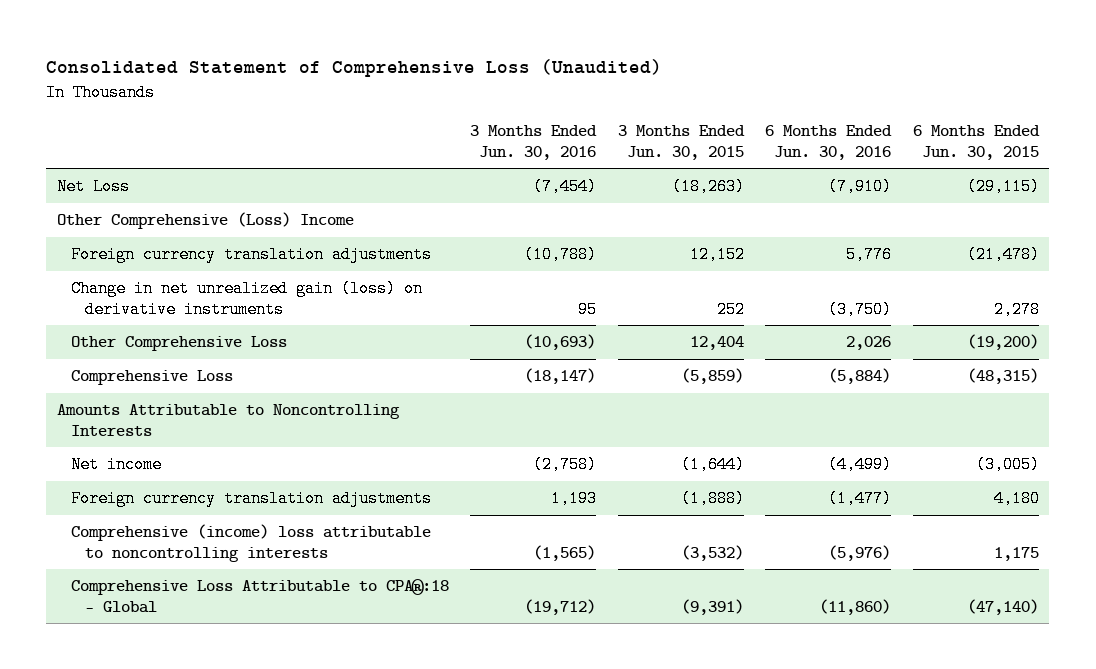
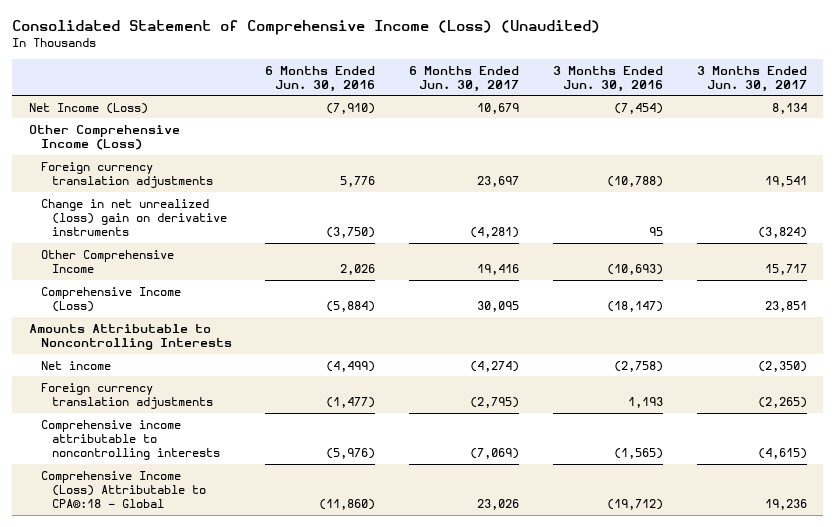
- Consolidated Statement of Comprehensive Loss (Unaudited)
+ Consolidated Statement of Comprehensive Income (Loss) (Unaudited)
- | 3 Months Ended Jun. 30, 2016 | 3 Months Ended Jun. 30, 2015 | 6 Months Ended Jun. 30, 2016 | 6 Months Ended Jun. 30, 2015
+ | 6 Months Ended Jun. 30, 2016 | 6 Months Ended Jun. 30, 2017 | 3 Months Ended Jun. 30, 2016 | 3 Months Ended Jun. 30, 2017
- Net Loss | (7,454) | (18,263) | (7,910) | (29,115)
- Other Comprehensive (Loss) Income
+ Net Income (Loss) | (7,910) | 10,679 | (7,454) | 8,134
+ Other Comprehensive Income (Loss)
- Change in net unrealized gain (loss) on derivative instruments | 95 | 252 | (3,750) | 2,278
- Other Comprehensive Loss | (10,693) | 12,404 | 2,026 | (19,200)
- Comprehensive Loss | (18,147) | (5,859) | (5,884) | (48,315)
+ Change in net unrealized (loss) gain on derivative instruments | (3,750) | (4,281) | 95 | (3,824)
+ Other Comprehensive Income | 2,026 | 19,416 | (10,693) | 15,717
+ Comprehensive Income (Loss) | (5,884) | 30,095 | (18,147) | 23,851
- Comprehensive (income) loss attributable to noncontrolling interests | (1,565) | (3,532) | (5,976) | 1,175
- Comprehensive Loss Attributable to CPA®:18 - Global | (19,712) | (9,391) | (11,860) | (47,140)
+ Comprehensive income attributable to noncontrolling interests | (5,976) | (7,069) | (1,565) | (4,615)
+ Comprehensive Income (Loss) Attributable to CPA®:18 - Global | (11,860) | 23,026 | (19,712) | 19,236

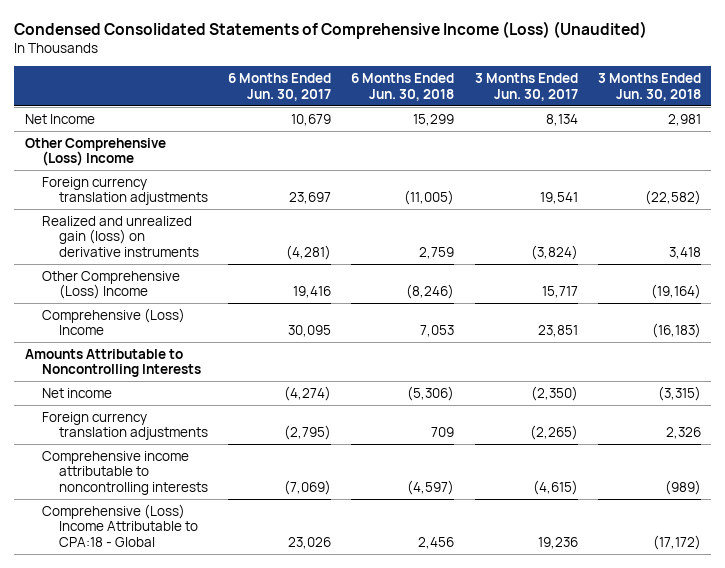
- Consolidated Statement of Comprehensive Income (Loss) (Unaudited)
+ Condensed Consolidated Statements of Comprehensive Income (Loss) (Unaudited)
- | 6 Months Ended Jun. 30, 2016 | 6 Months Ended Jun. 30, 2017 | 3 Months Ended Jun. 30, 2016 | 3 Months Ended Jun. 30, 2017
+ | 6 Months Ended Jun. 30, 2017 | 6 Months Ended Jun. 30, 2018 | 3 Months Ended Jun. 30, 2017 | 3 Months Ended Jun. 30, 2018
- Net Income (Loss) | (7,910) | 10,679 | (7,454) | 8,134
- Other Comprehensive Income (Loss)
+ Net Income | 10,679 | 15,299 | 8,134 | 2,981
+ Other Comprehensive (Loss) Income
- Change in net unrealized (loss) gain on derivative instruments | (3,750) | (4,281) | 95 | (3,824)
- Other Comprehensive Income | 2,026 | 19,416 | (10,693) | 15,717
- Comprehensive Income (Loss) | (5,884) | 30,095 | (18,147) | 23,851
+ Realized and unrealized gain (loss) on derivative instruments | (4,281) | 2,759 | (3,824) | 3,418
+ Other Comprehensive (Loss) Income | 19,416 | (8,246) | 15,717 | (19,164)
+ Comprehensive (Loss) Income | 30,095 | 7,053 | 23,851 | (16,183)
- Comprehensive Income (Loss) Attributable to CPA®:18 - Global | (11,860) | 23,026 | (19,712) | 19,236
+ Comprehensive (Loss) Income Attributable to CPA:18 - Global | 23,026 | 2,456 | 19,236 | (17,172)

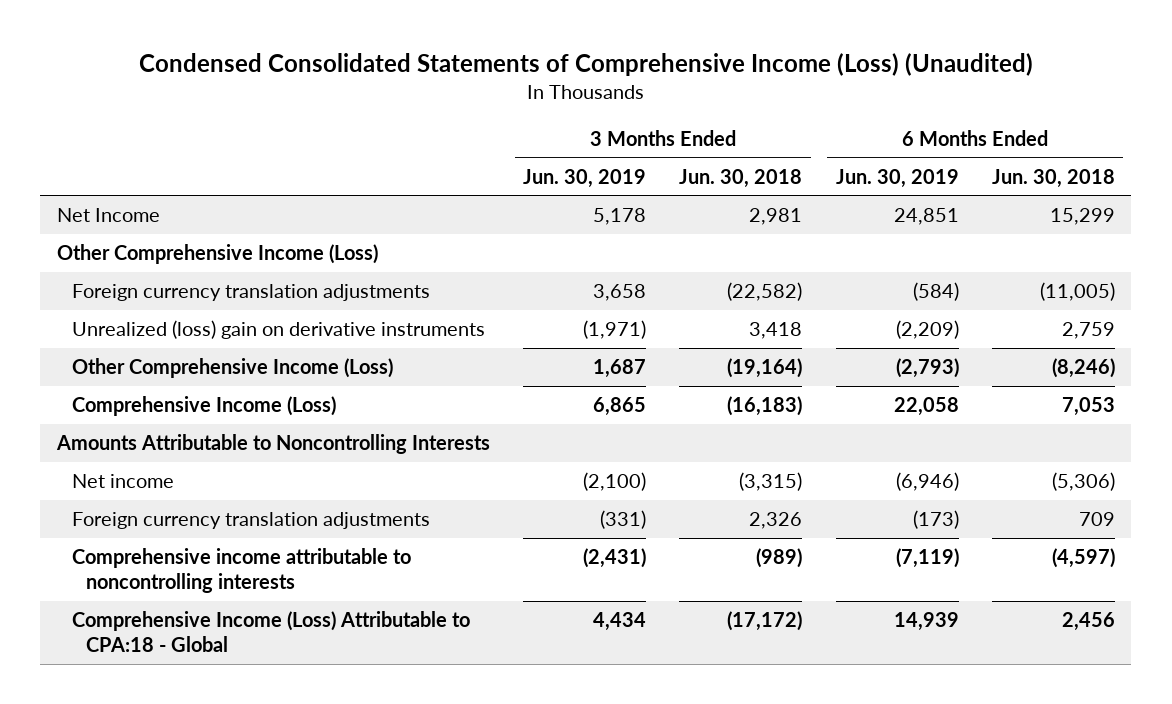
- | 6 Months Ended Jun. 30, 2017 | 6 Months Ended Jun. 30, 2018 | 3 Months Ended Jun. 30, 2017 | 3 Months Ended Jun. 30, 2018
+ | 3 Months Ended Jun. 30, 2019 | 3 Months Ended Jun. 30, 2018 | 6 Months Ended Jun. 30, 2019 | 6 Months Ended Jun. 30, 2018
- Other Comprehensive (Loss) Income
+ Other Comprehensive Income (Loss)
- Realized and unrealized gain (loss) on derivative instruments | (4,281) | 2,759 | (3,824) | 3,418
- Other Comprehensive (Loss) Income | 19,416 | (8,246) | 15,717 | (19,164)
- Comprehensive (Loss) Income | 30,095 | 7,053 | 23,851 | (16,183)
+ Unrealized (loss) gain on derivative instruments | (1,971) | 3,418 | (2,209) | 2,759
+ Other Comprehensive Income (Loss) | 1,687 | (19,164) | (2,793) | (8,246)
+ Comprehensive Income (Loss) | 6,865 | (16,183) | 22,058 | 7,053
- Comprehensive (Loss) Income Attributable to CPA:18 - Global | 23,026 | 2,456 | 19,236 | (17,172)
+ Comprehensive Income (Loss) Attributable to CPA:18 - Global | 4,434 | (17,172) | 14,939 | 2,456

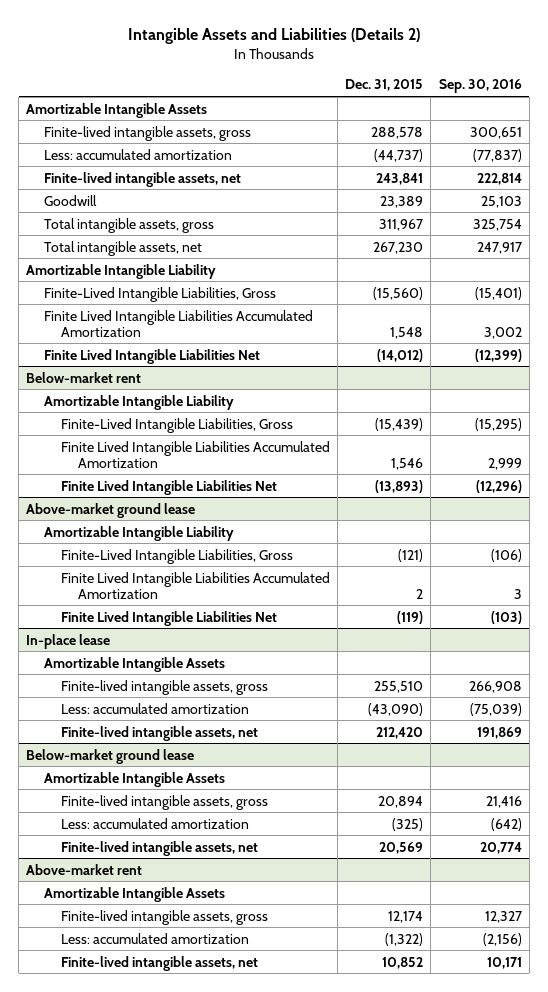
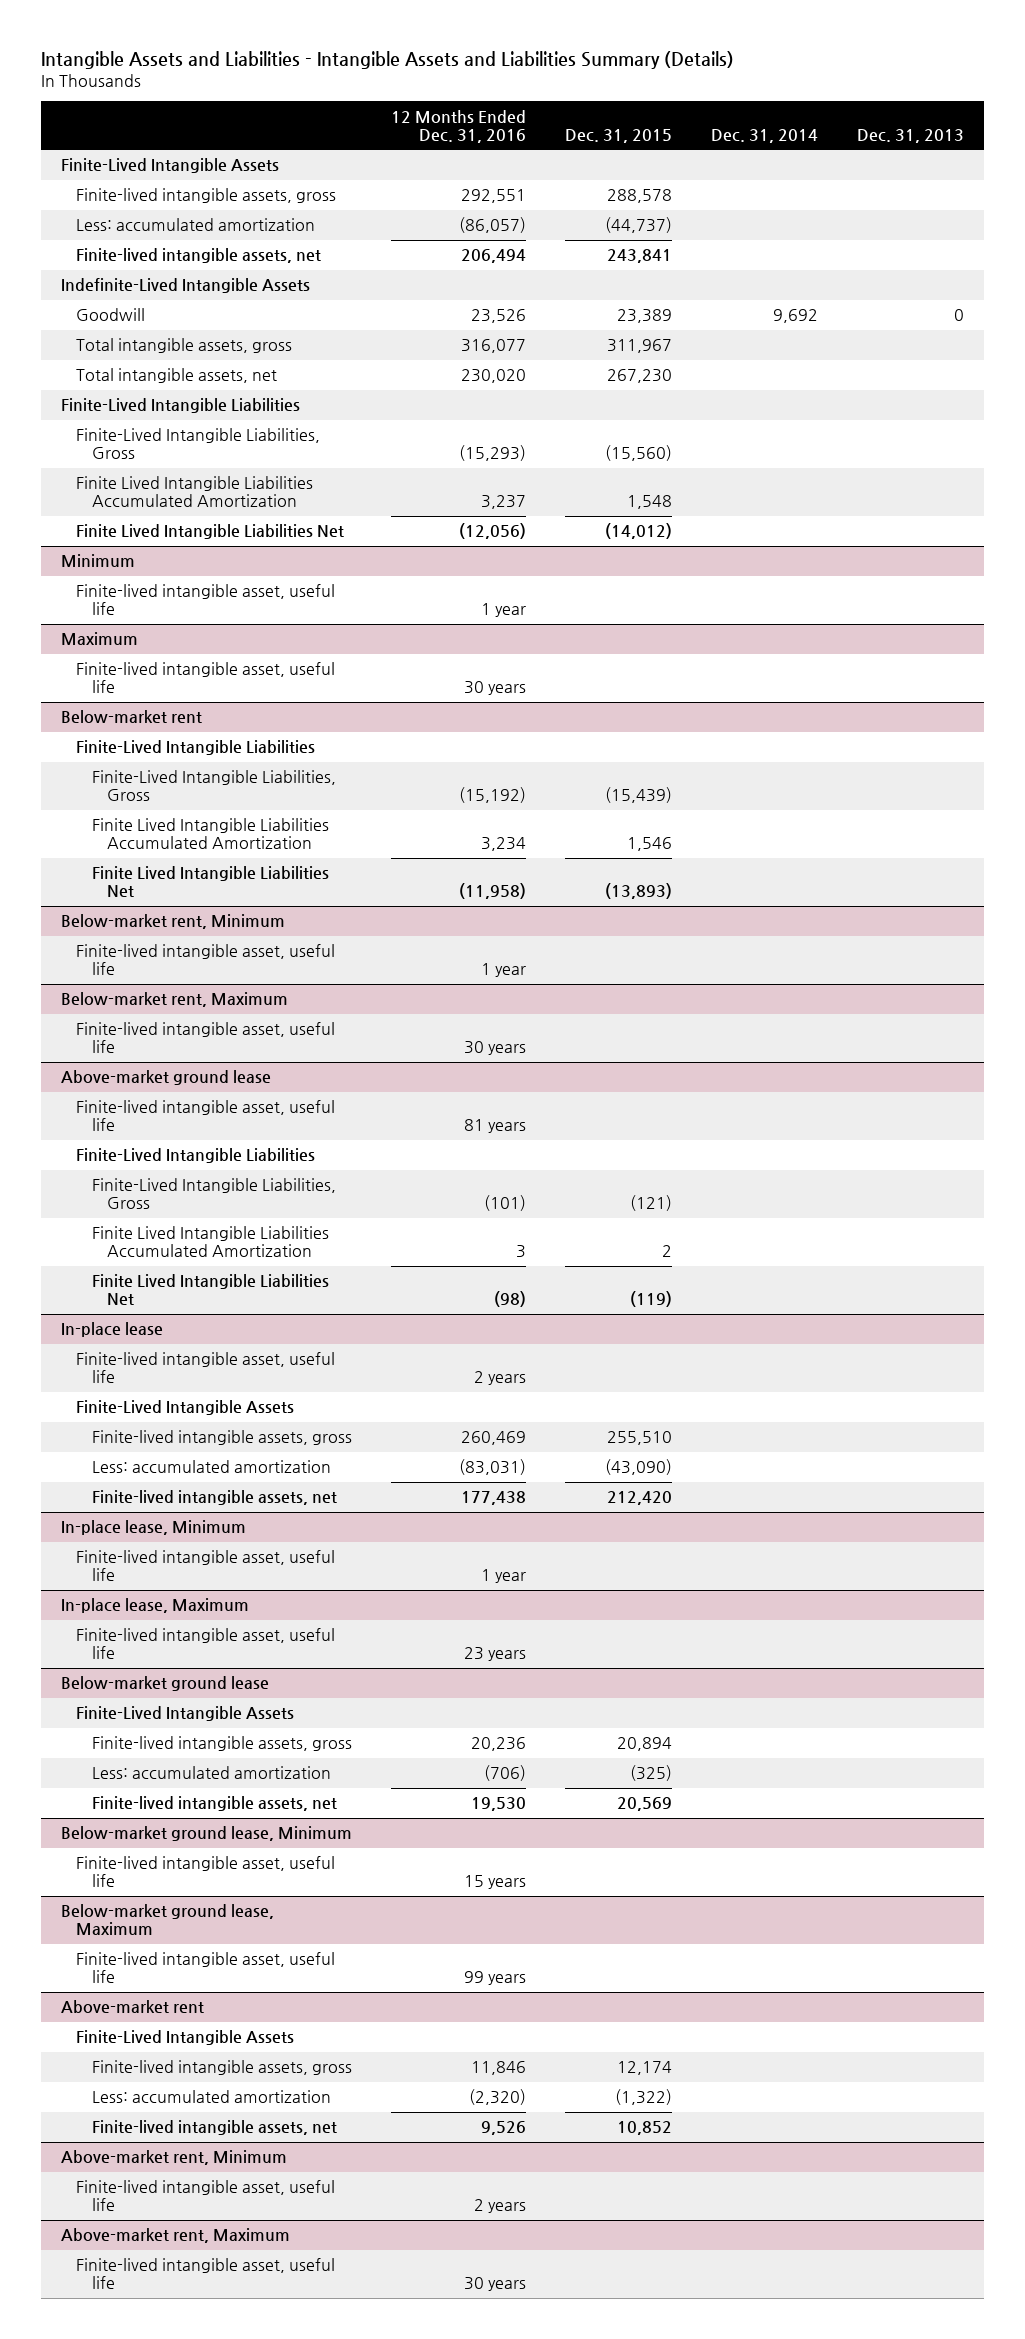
- Intangible Assets and Liabilities (Details 2)
+ Intangible Assets and Liabilities - Intangible Assets and Liabilities Summary (Details)
- | Dec. 31, 2015 | Sep. 30, 2016
+ | 12 Months Ended Dec. 31, 2016 | Dec. 31, 2015 | Dec. 31, 2014 | Dec. 31, 2013
- Amortizable Intangible Assets
+ Finite-Lived Intangible Assets
+ Indefinite-Lived Intangible Assets
- Amortizable Intangible Liability
+ Finite-Lived Intangible Liabilities
+ Minimum
+ Finite-lived intangible asset, useful life | 1 year | | |
+ Maximum
+ Finite-lived intangible asset, useful life | 30 years | | |
@ Below-market rent
- Amortizable Intangible Liability
+ Finite-Lived Intangible Liabilities
+ Below-market rent, Minimum
+ Finite-lived intangible asset, useful life | 1 year | | |
+ Below-market rent, Maximum
+ Finite-lived intangible asset, useful life | 30 years | | |
@ Above-market ground lease
- Amortizable Intangible Liability
+ Finite-lived intangible asset, useful life | 81 years | | |
+ Finite-Lived Intangible Liabilities
@ In-place lease
- Amortizable Intangible Assets
+ Finite-lived intangible asset, useful life | 2 years | | |
+ Finite-Lived Intangible Assets
+ In-place lease, Minimum
+ Finite-lived intangible asset, useful life | 1 year | | |
+ In-place lease, Maximum
+ Finite-lived intangible asset, useful life | 23 years | | |
@ Below-market ground lease
- Amortizable Intangible Assets
+ Finite-Lived Intangible Assets
+ Below-market ground lease, Minimum
+ Finite-lived intangible asset, useful life | 15 years | | |
+ Below-market ground lease, Maximum
+ Finite-lived intangible asset, useful life | 99 years | | |
@ Above-market rent
- Amortizable Intangible Assets
+ Finite-Lived Intangible Assets
+ Above-market rent, Minimum
+ Finite-lived intangible asset, useful life | 2 years | | |
+ Above-market rent, Maximum
+ Finite-lived intangible asset, useful life | 30 years | | |

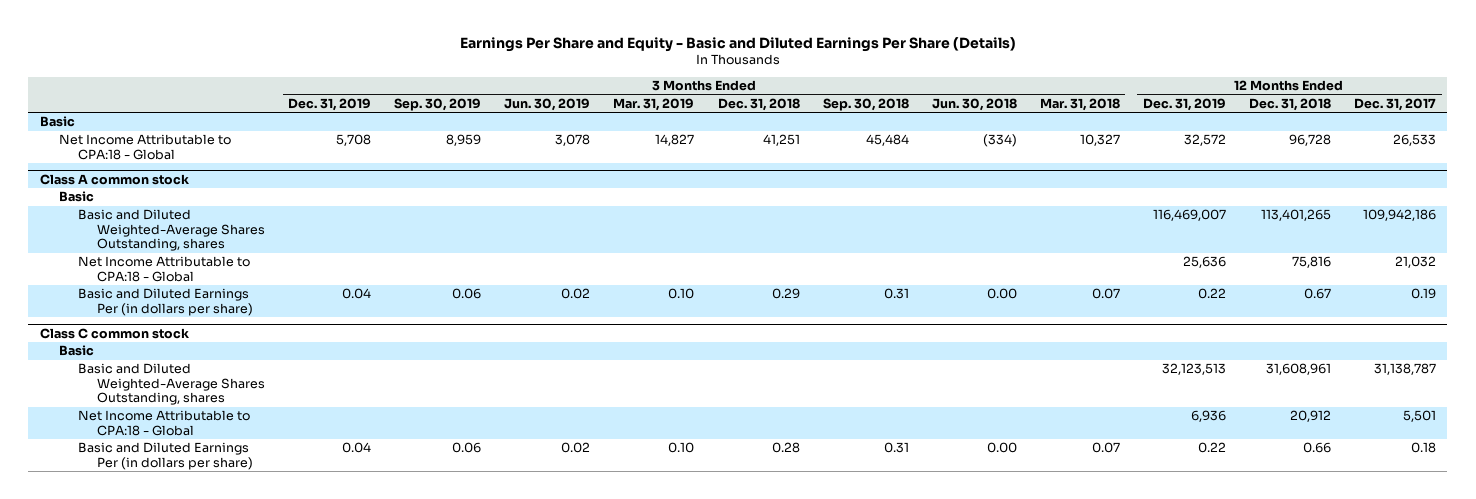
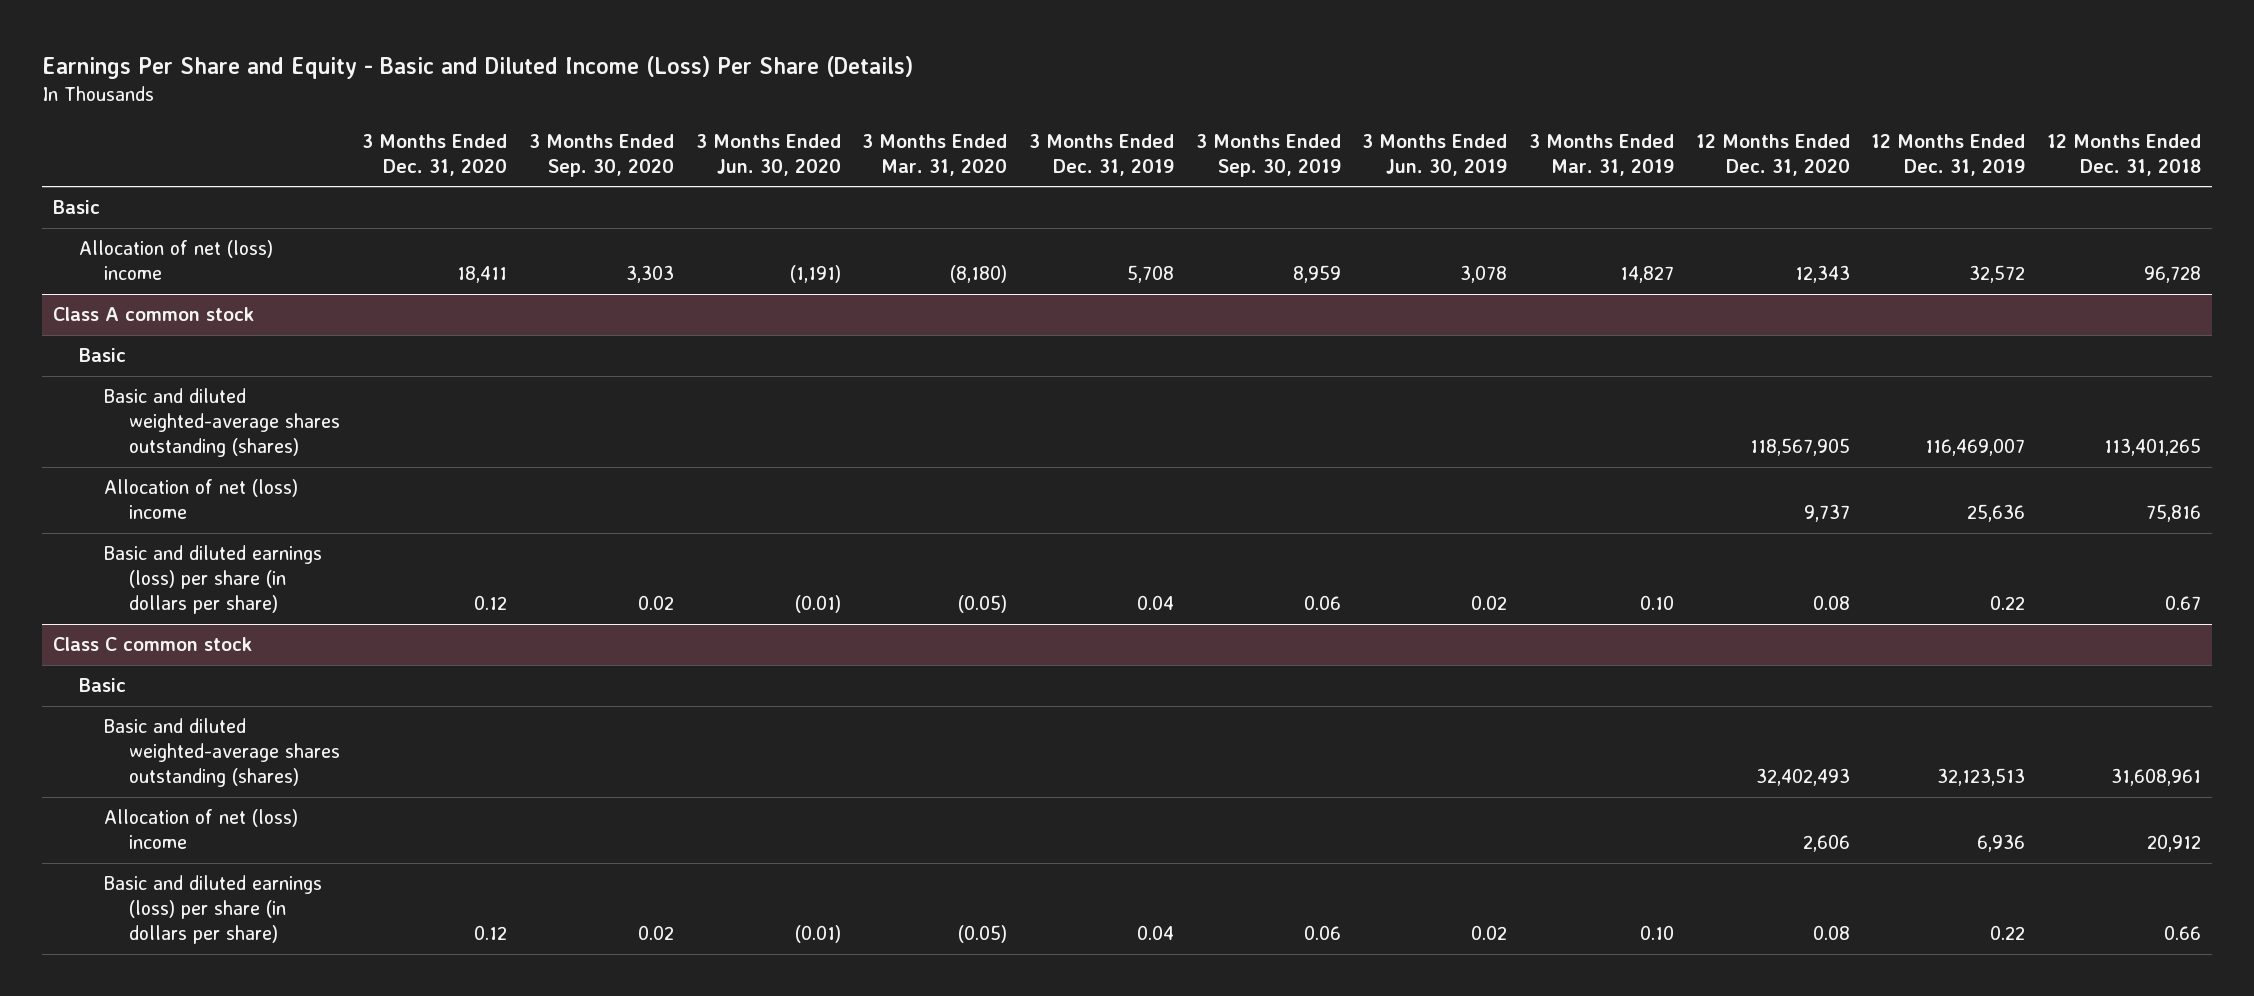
- Earnings Per Share and Equity - Basic and Diluted Earnings Per Share (Details)
+ Earnings Per Share and Equity - Basic and Diluted Income (Loss) Per Share (Details)
- | 3 Months Ended Dec. 31, 2019 | 3 Months Ended Sep. 30, 2019 | 3 Months Ended Jun. 30, 2019 | 3 Months Ended Mar. 31, 2019 | 3 Months Ended Dec. 31, 2018 | 3 Months Ended Sep. 30, 2018 | 3 Months Ended Jun. 30, 2018 | 3 Months Ended Mar. 31, 2018 | 12 Months Ended Dec. 31, 2019 | 12 Months Ended Dec. 31, 2018 | 12 Months Ended Dec. 31, 2017
+ | 3 Months Ended Dec. 31, 2020 | 3 Months Ended Sep. 30, 2020 | 3 Months Ended Jun. 30, 2020 | 3 Months Ended Mar. 31, 2020 | 3 Months Ended Dec. 31, 2019 | 3 Months Ended Sep. 30, 2019 | 3 Months Ended Jun. 30, 2019 | 3 Months Ended Mar. 31, 2019 | 12 Months Ended Dec. 31, 2020 | 12 Months Ended Dec. 31, 2019 | 12 Months Ended Dec. 31, 2018
- Net Income Attributable to CPA:18 - Global | 5,708 | 8,959 | 3,078 | 14,827 | 41,251 | 45,484 | (334) | 10,327 | 32,572 | 96,728 | 26,533
+ Allocation of net (loss) income | 18,411 | 3,303 | (1,191) | (8,180) | 5,708 | 8,959 | 3,078 | 14,827 | 12,343 | 32,572 | 96,728
@ Class A common stock
- Basic and Diluted Weighted-Average Shares Outstanding, shares | | | | | | | | | 116,469,007 | 113,401,265 | 109,942,186
- Net Income Attributable to CPA:18 - Global | | | | | | | | | 25,636 | 75,816 | 21,032
- Basic and Diluted Earnings Per (in dollars per share) | 0.04 | 0.06 | 0.02 | 0.10 | 0.29 | 0.31 | 0.00 | 0.07 | 0.22 | 0.67 | 0.19
+ Basic and diluted weighted-average shares outstanding (shares) | | | | | | | | | 118,567,905 | 116,469,007 | 113,401,265
+ Allocation of net (loss) income | | | | | | | | | 9,737 | 25,636 | 75,816
+ Basic and diluted earnings (loss) per share (in dollars per share) | 0.12 | 0.02 | (0.01) | (0.05) | 0.04 | 0.06 | 0.02 | 0.10 | 0.08 | 0.22 | 0.67
@ Class C common stock
- Basic and Diluted Weighted-Average Shares Outstanding, shares | | | | | | | | | 32,123,513 | 31,608,961 | 31,138,787
- Net Income Attributable to CPA:18 - Global | | | | | | | | | 6,936 | 20,912 | 5,501
- Basic and Diluted Earnings Per (in dollars per share) | 0.04 | 0.06 | 0.02 | 0.10 | 0.28 | 0.31 | 0.00 | 0.07 | 0.22 | 0.66 | 0.18
+ Basic and diluted weighted-average shares outstanding (shares) | | | | | | | | | 32,402,493 | 32,123,513 | 31,608,961
+ Allocation of net (loss) income | | | | | | | | | 2,606 | 6,936 | 20,912
+ Basic and diluted earnings (loss) per share (in dollars per share) | 0.12 | 0.02 | (0.01) | (0.05) | 0.04 | 0.06 | 0.02 | 0.10 | 0.08 | 0.22 | 0.66

